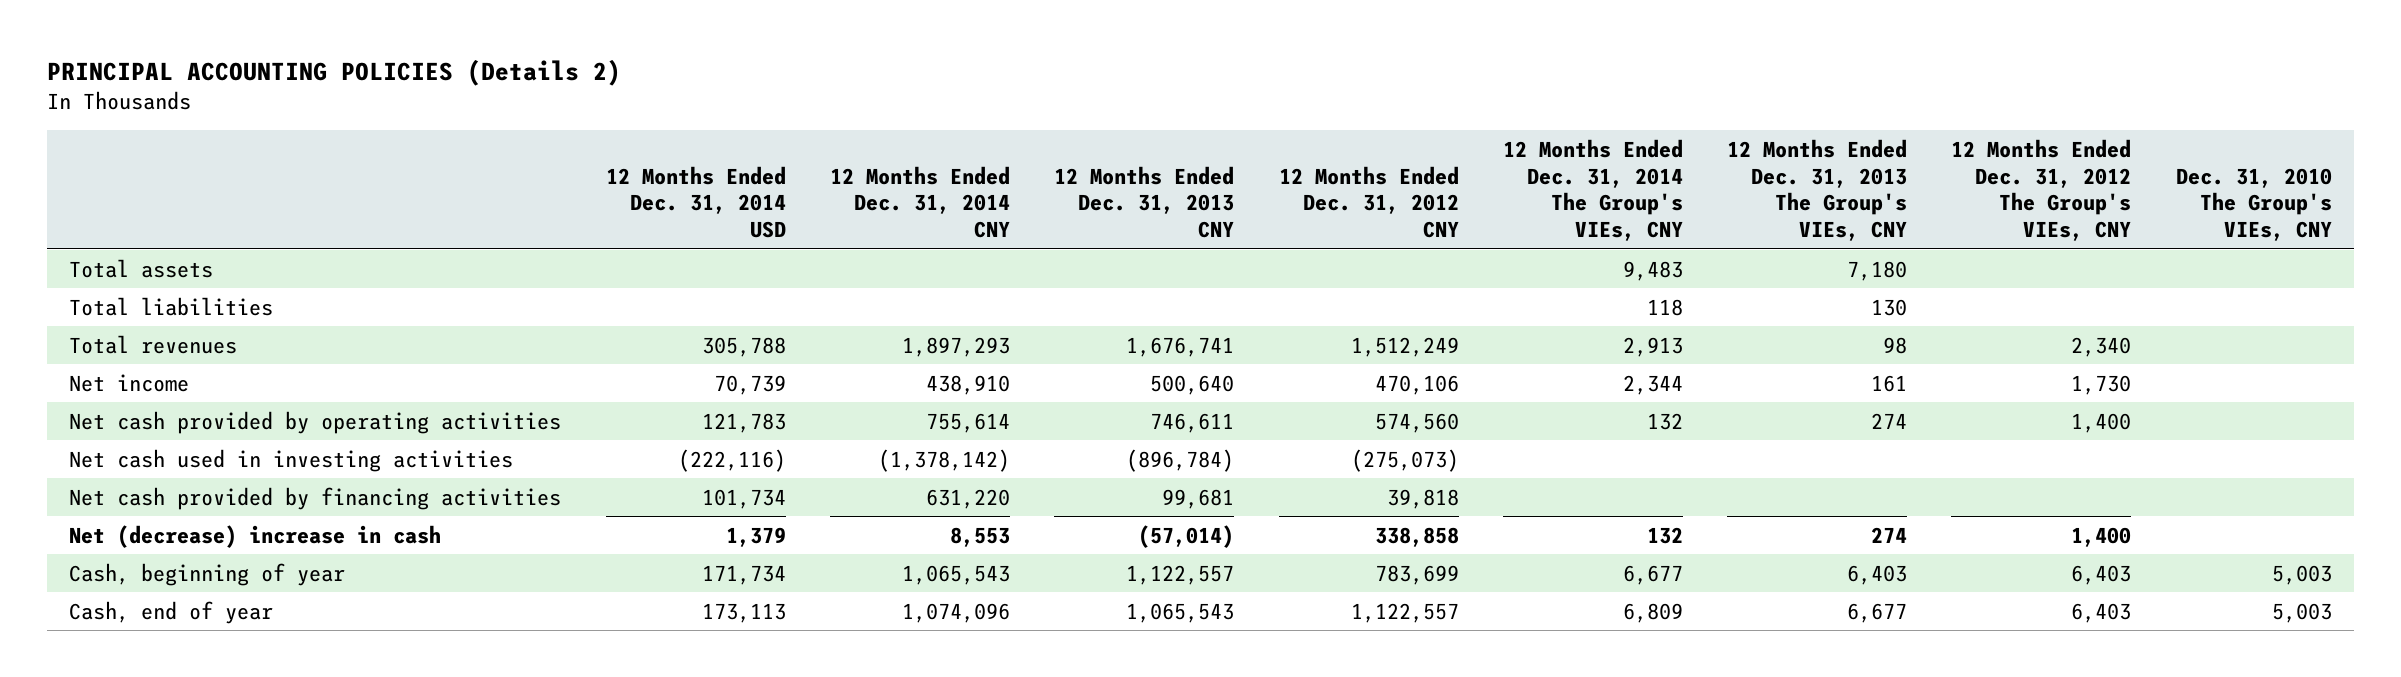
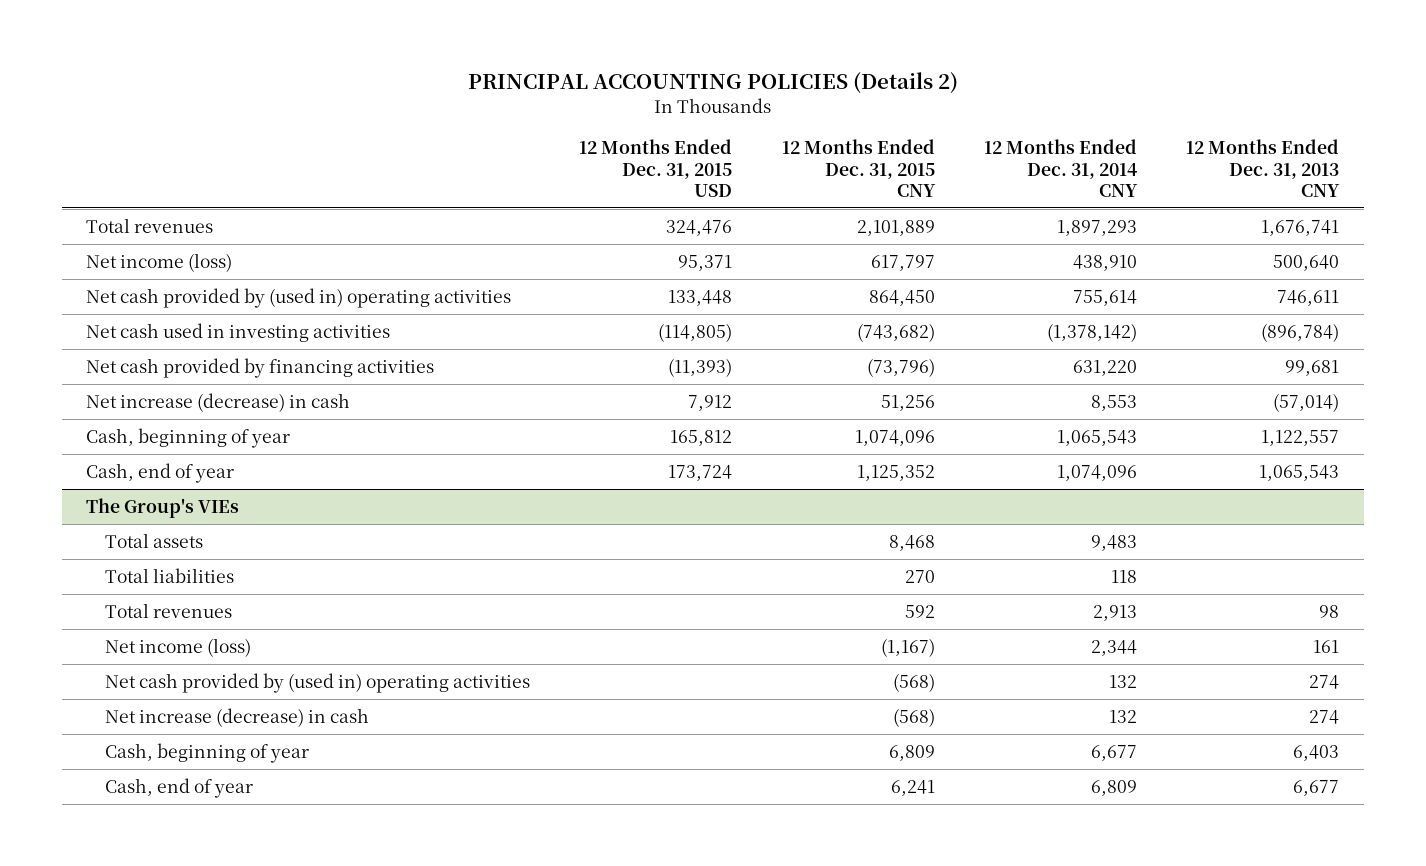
- | 12 Months Ended Dec. 31, 2014 USD | 12 Months Ended Dec. 31, 2014 CNY | 12 Months Ended Dec. 31, 2013 CNY | 12 Months Ended Dec. 31, 2012 CNY | 12 Months Ended Dec. 31, 2014 The Group's VIEs, CNY | 12 Months Ended Dec. 31, 2013 The Group's VIEs, CNY | 12 Months Ended Dec. 31, 2012 The Group's VIEs, CNY | Dec. 31, 2010 The Group's VIEs, CNY
+ | 12 Months Ended Dec. 31, 2015 USD | 12 Months Ended Dec. 31, 2015 CNY | 12 Months Ended Dec. 31, 2014 CNY | 12 Months Ended Dec. 31, 2013 CNY
- Total assets | | | | | 9,483 | 7,180 | |
- Total liabilities | | | | | 118 | 130 | |
- Net income | 70,739 | 438,910 | 500,640 | 470,106 | 2,344 | 161 | 1,730 |
- Net cash provided by operating activities | 121,783 | 755,614 | 746,611 | 574,560 | 132 | 274 | 1,400 |
+ Net income (loss) | 95,371 | 617,797 | 438,910 | 500,640
+ Net cash provided by (used in) operating activities | 133,448 | 864,450 | 755,614 | 746,611
- Net (decrease) increase in cash | 1,379 | 8,553 | (57,014) | 338,858 | 132 | 274 | 1,400 |
+ Net increase (decrease) in cash | 7,912 | 51,256 | 8,553 | (57,014)
+ The Group's VIEs
+ Total assets | | 8,468 | 9,483 |
+ Total liabilities | | 270 | 118 |
+ Total revenues | | 592 | 2,913 | 98
+ Net income (loss) | | (1,167) | 2,344 | 161
+ Net cash provided by (used in) operating activities | | (568) | 132 | 274
+ Net increase (decrease) in cash | | (568) | 132 | 274
+ Cash, beginning of year | | 6,809 | 6,677 | 6,403
+ Cash, end of year | | 6,241 | 6,809 | 6,677

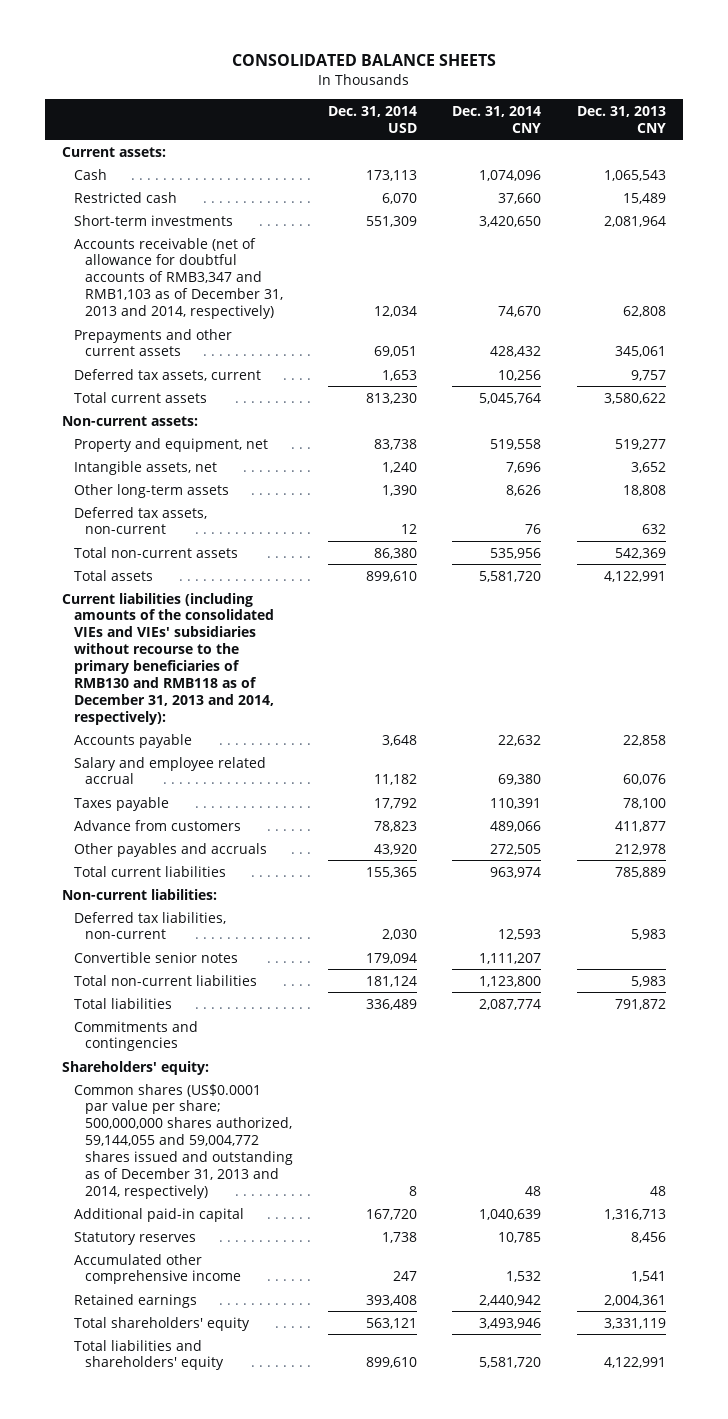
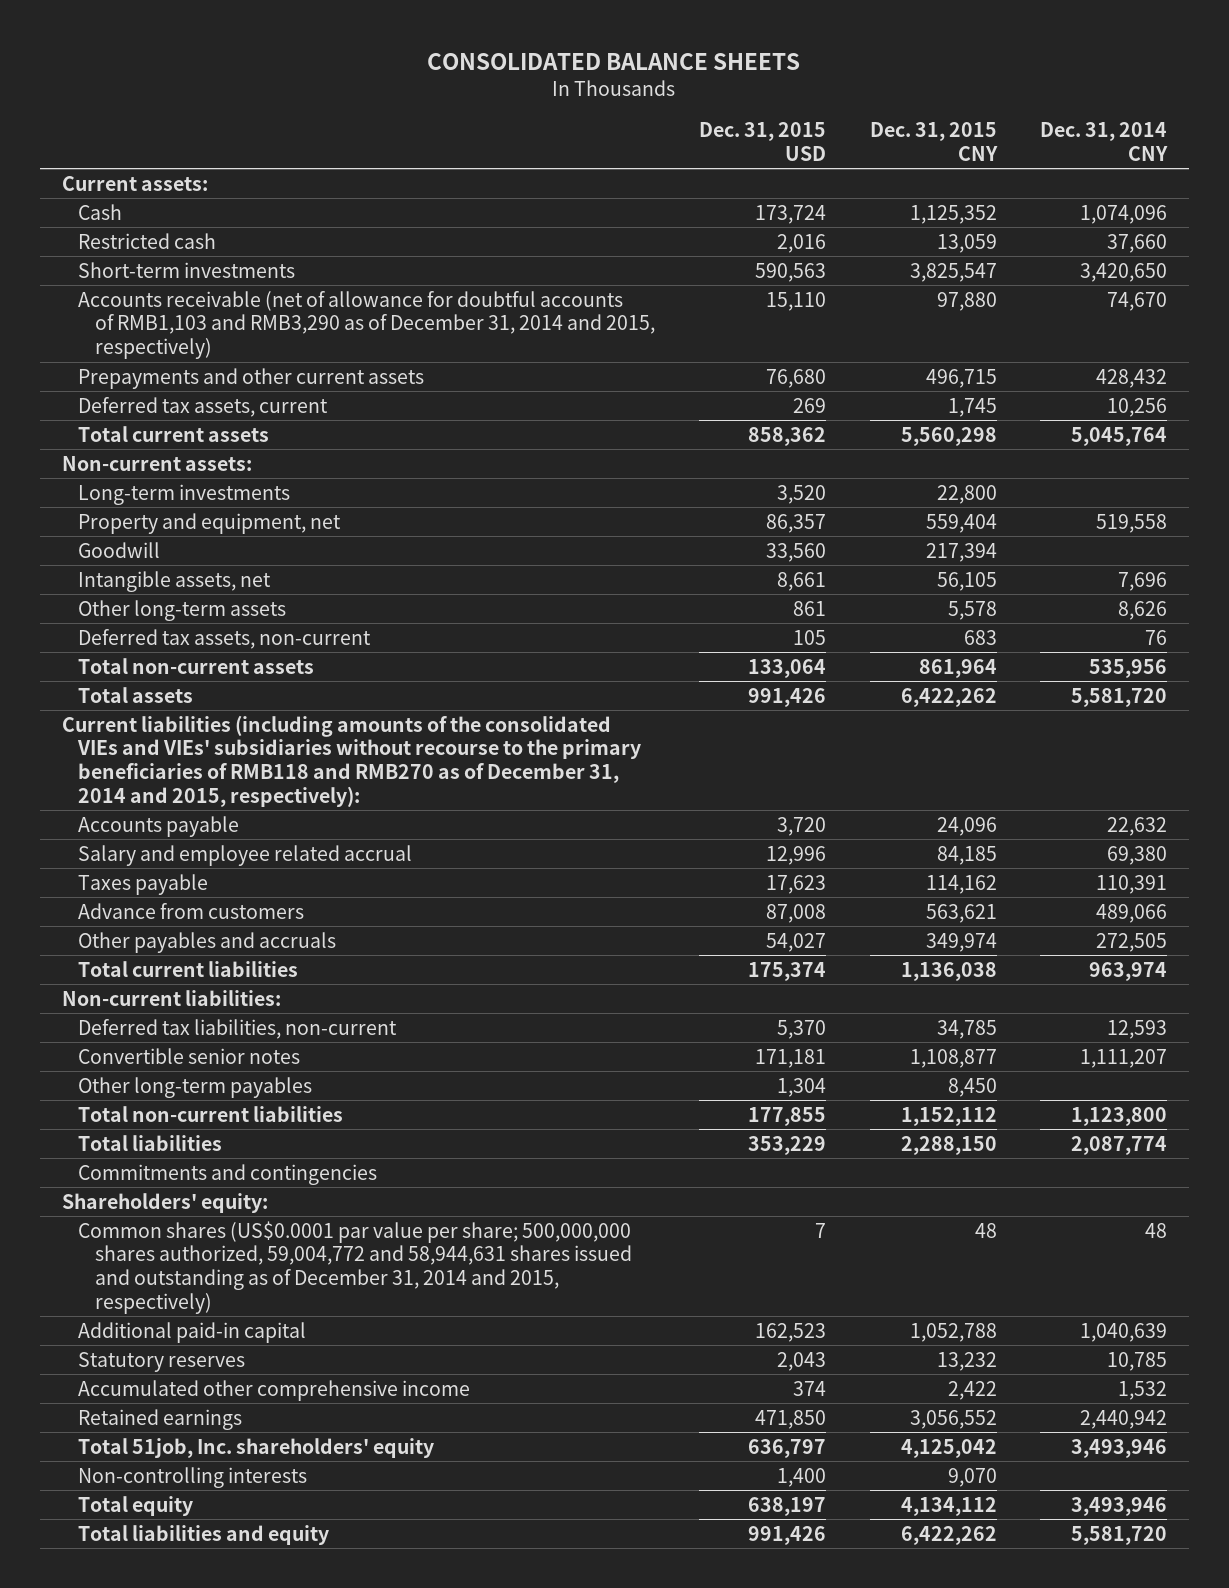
- | Dec. 31, 2014 USD | Dec. 31, 2014 CNY | Dec. 31, 2013 CNY
+ | Dec. 31, 2015 USD | Dec. 31, 2015 CNY | Dec. 31, 2014 CNY
- Accounts receivable (net of allowance for doubtful accounts of RMB3,347 and RMB1,103 as of December 31, 2013 and 2014, respectively) | 12,034 | 74,670 | 62,808
+ Accounts receivable (net of allowance for doubtful accounts of RMB1,103 and RMB3,290 as of December 31, 2014 and 2015, respectively) | 15,110 | 97,880 | 74,670
+ Long-term investments | 3,520 | 22,800 |
+ Goodwill | 33,560 | 217,394 |
- Current liabilities (including amounts of the consolidated VIEs and VIEs' subsidiaries without recourse to the primary beneficiaries of RMB130 and RMB118 as of December 31, 2013 and 2014, respectively):
+ Current liabilities (including amounts of the consolidated VIEs and VIEs' subsidiaries without recourse to the primary beneficiaries of RMB118 and RMB270 as of December 31, 2014 and 2015, respectively):
+ Other long-term payables | 1,304 | 8,450 |
- Common shares (US$0.0001 par value per share; 500,000,000 shares authorized, 59,144,055 and 59,004,772 shares issued and outstanding as of December 31, 2013 and 2014, respectively) | 8 | 48 | 48
+ Common shares (US$0.0001 par value per share; 500,000,000 shares authorized, 59,004,772 and 58,944,631 shares issued and outstanding as of December 31, 2014 and 2015, respectively) | 7 | 48 | 48
- Total shareholders' equity | 563,121 | 3,493,946 | 3,331,119
- Total liabilities and shareholders' equity | 899,610 | 5,581,720 | 4,122,991
+ Total 51job, Inc. shareholders' equity | 636,797 | 4,125,042 | 3,493,946
+ Non-controlling interests | 1,400 | 9,070 |
+ Total equity | 638,197 | 4,134,112 | 3,493,946
+ Total liabilities and equity | 991,426 | 6,422,262 | 5,581,720

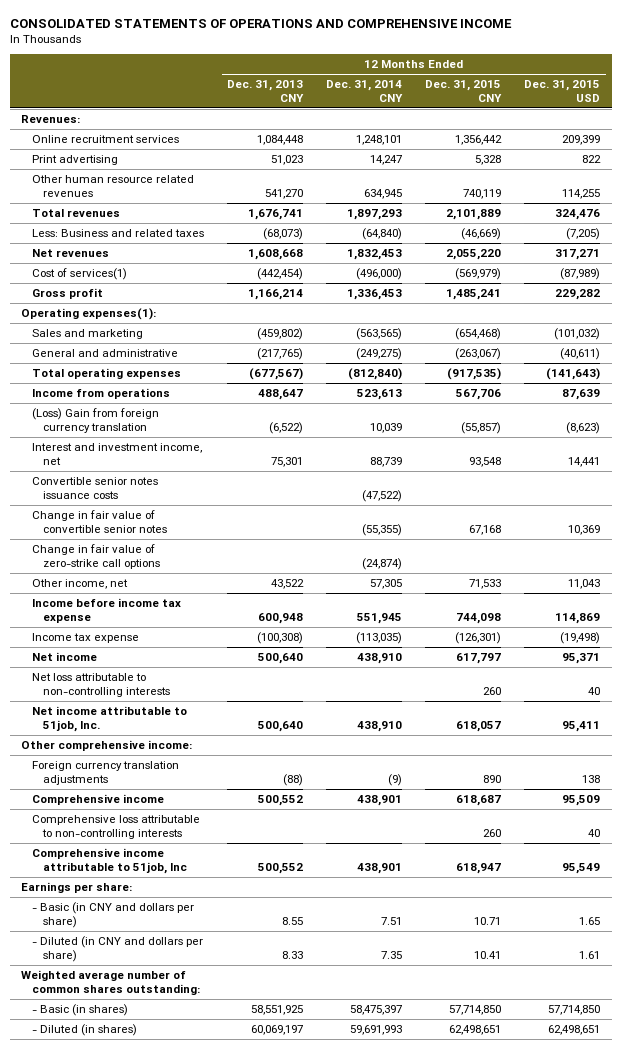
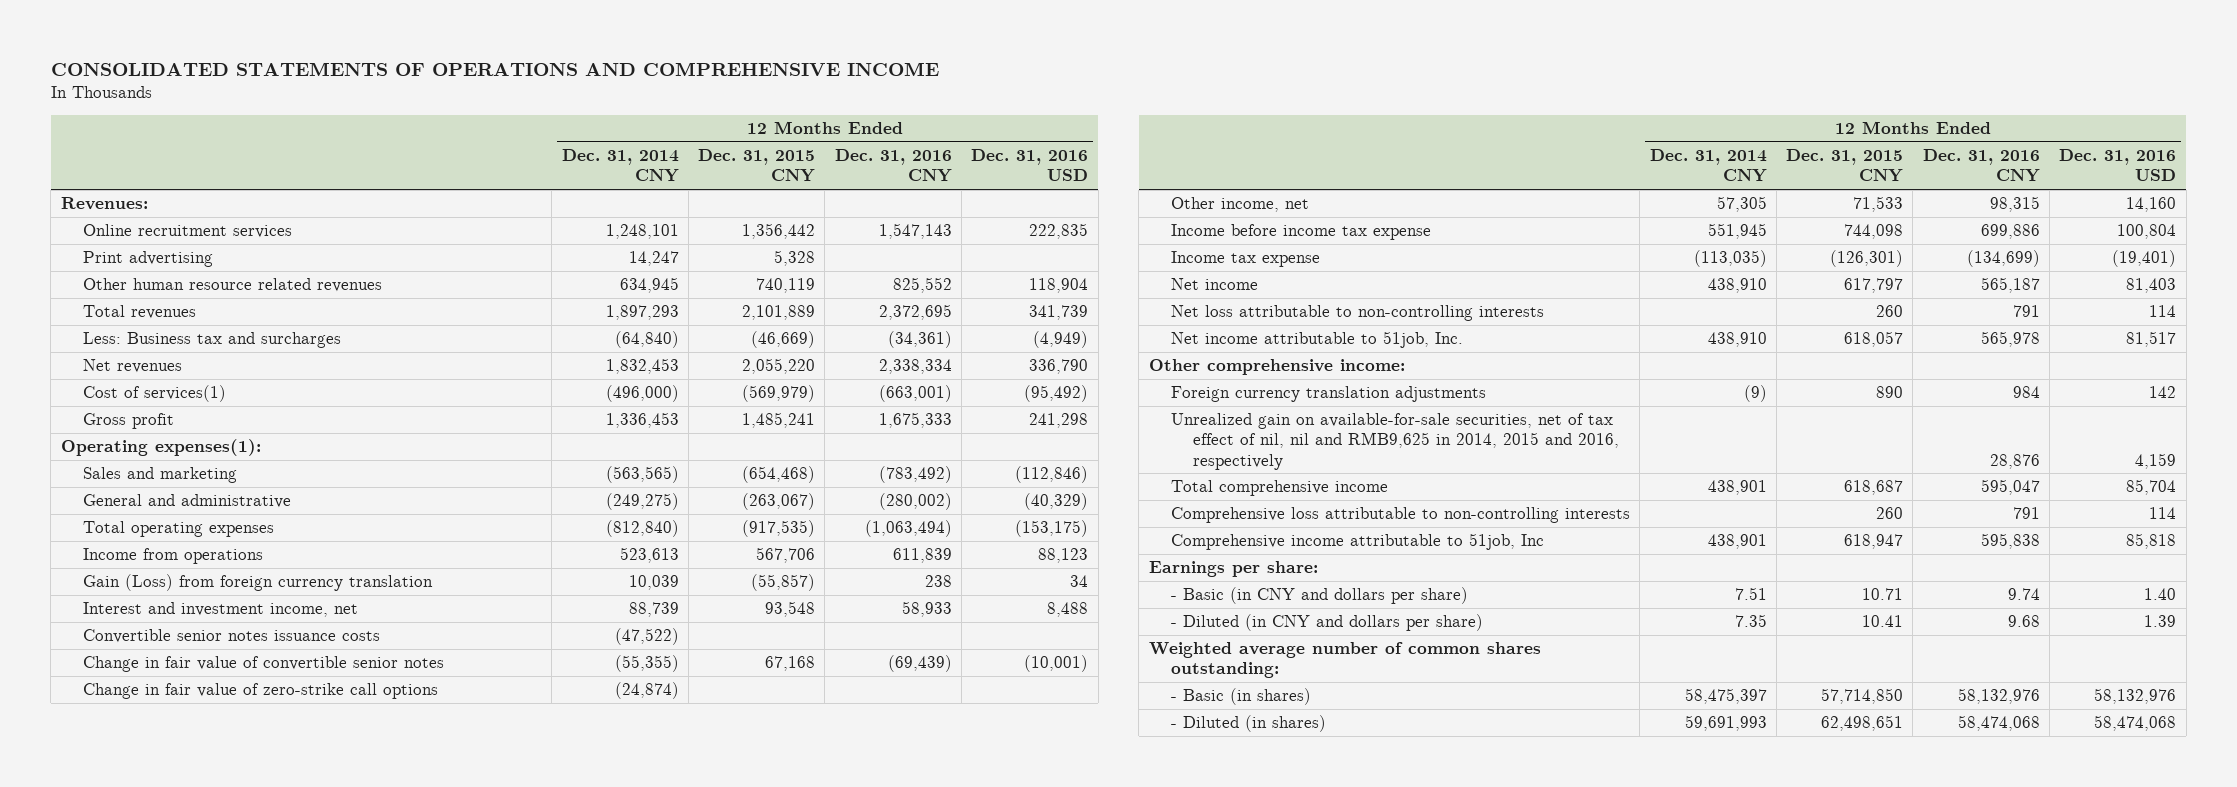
- | 12 Months Ended Dec. 31, 2013 CNY | 12 Months Ended Dec. 31, 2014 CNY | 12 Months Ended Dec. 31, 2015 CNY | 12 Months Ended Dec. 31, 2015 USD
+ | 12 Months Ended Dec. 31, 2014 CNY | 12 Months Ended Dec. 31, 2015 CNY | 12 Months Ended Dec. 31, 2016 CNY | 12 Months Ended Dec. 31, 2016 USD
- Less: Business and related taxes | (68,073) | (64,840) | (46,669) | (7,205)
+ Less: Business tax and surcharges | (64,840) | (46,669) | (34,361) | (4,949)
- (Loss) Gain from foreign currency translation | (6,522) | 10,039 | (55,857) | (8,623)
+ Gain (Loss) from foreign currency translation | 10,039 | (55,857) | 238 | 34
- Comprehensive income | 500,552 | 438,901 | 618,687 | 95,509
+ Unrealized gain on available-for-sale securities, net of tax effect of nil, nil and RMB9,625 in 2014, 2015 and 2016, respectively | | | 28,876 | 4,159
+ Total comprehensive income | 438,901 | 618,687 | 595,047 | 85,704

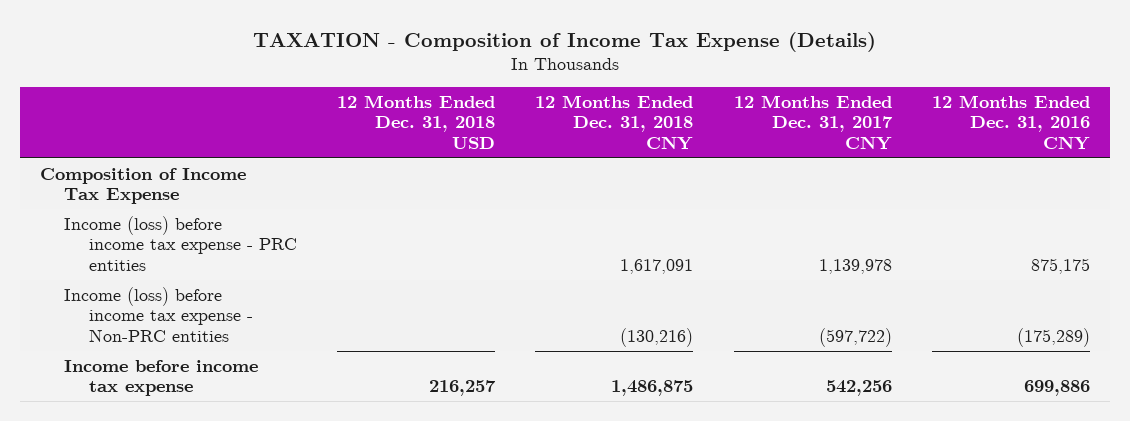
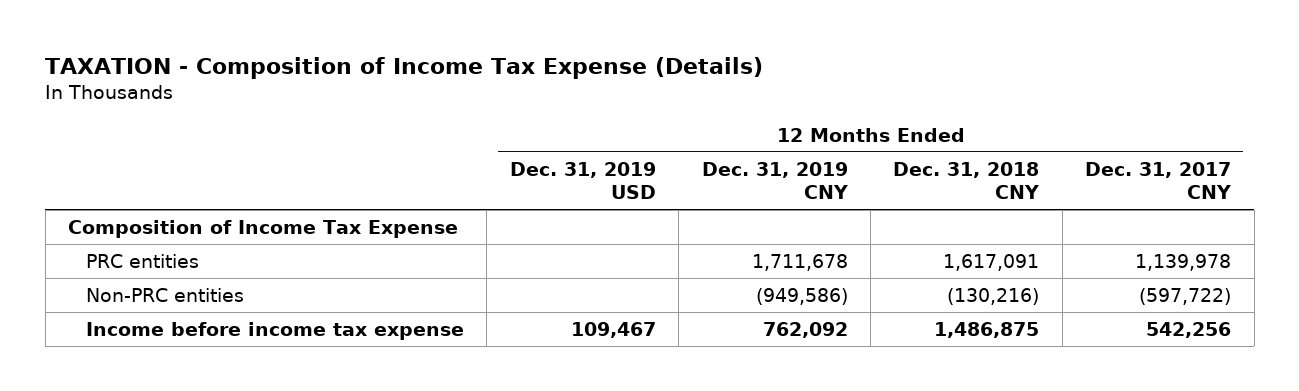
- | 12 Months Ended Dec. 31, 2018 USD | 12 Months Ended Dec. 31, 2018 CNY | 12 Months Ended Dec. 31, 2017 CNY | 12 Months Ended Dec. 31, 2016 CNY
+ | 12 Months Ended Dec. 31, 2019 USD | 12 Months Ended Dec. 31, 2019 CNY | 12 Months Ended Dec. 31, 2018 CNY | 12 Months Ended Dec. 31, 2017 CNY
- Income (loss) before income tax expense - PRC entities | | 1,617,091 | 1,139,978 | 875,175
- Income (loss) before income tax expense - Non-PRC entities | | (130,216) | (597,722) | (175,289)
+ PRC entities | | 1,711,678 | 1,617,091 | 1,139,978
+ Non-PRC entities | | (949,586) | (130,216) | (597,722)

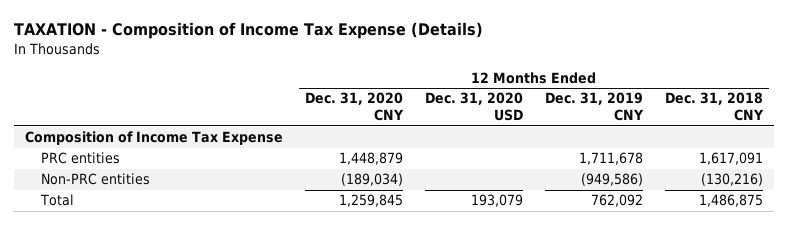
- | 12 Months Ended Dec. 31, 2019 USD | 12 Months Ended Dec. 31, 2019 CNY | 12 Months Ended Dec. 31, 2018 CNY | 12 Months Ended Dec. 31, 2017 CNY
+ | 12 Months Ended Dec. 31, 2020 CNY | 12 Months Ended Dec. 31, 2020 USD | 12 Months Ended Dec. 31, 2019 CNY | 12 Months Ended Dec. 31, 2018 CNY
- Income before income tax expense | 109,467 | 762,092 | 1,486,875 | 542,256
+ Total | 1,259,845 | 193,079 | 762,092 | 1,486,875

